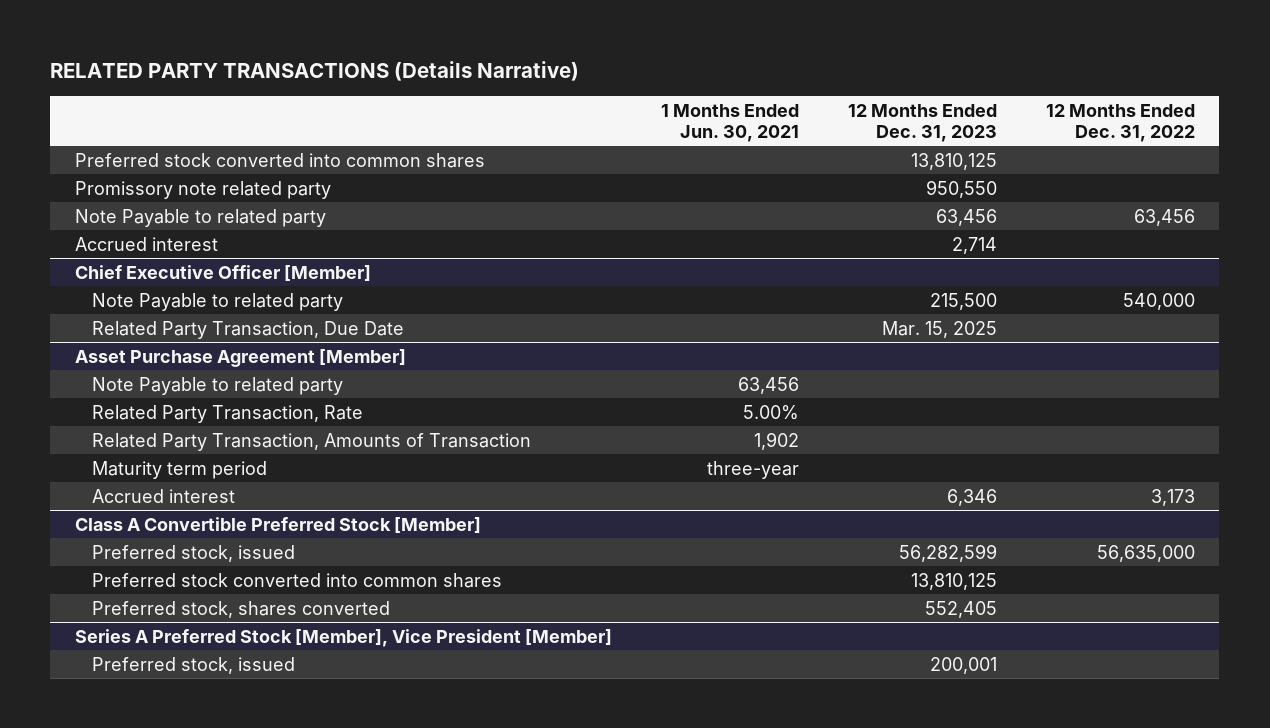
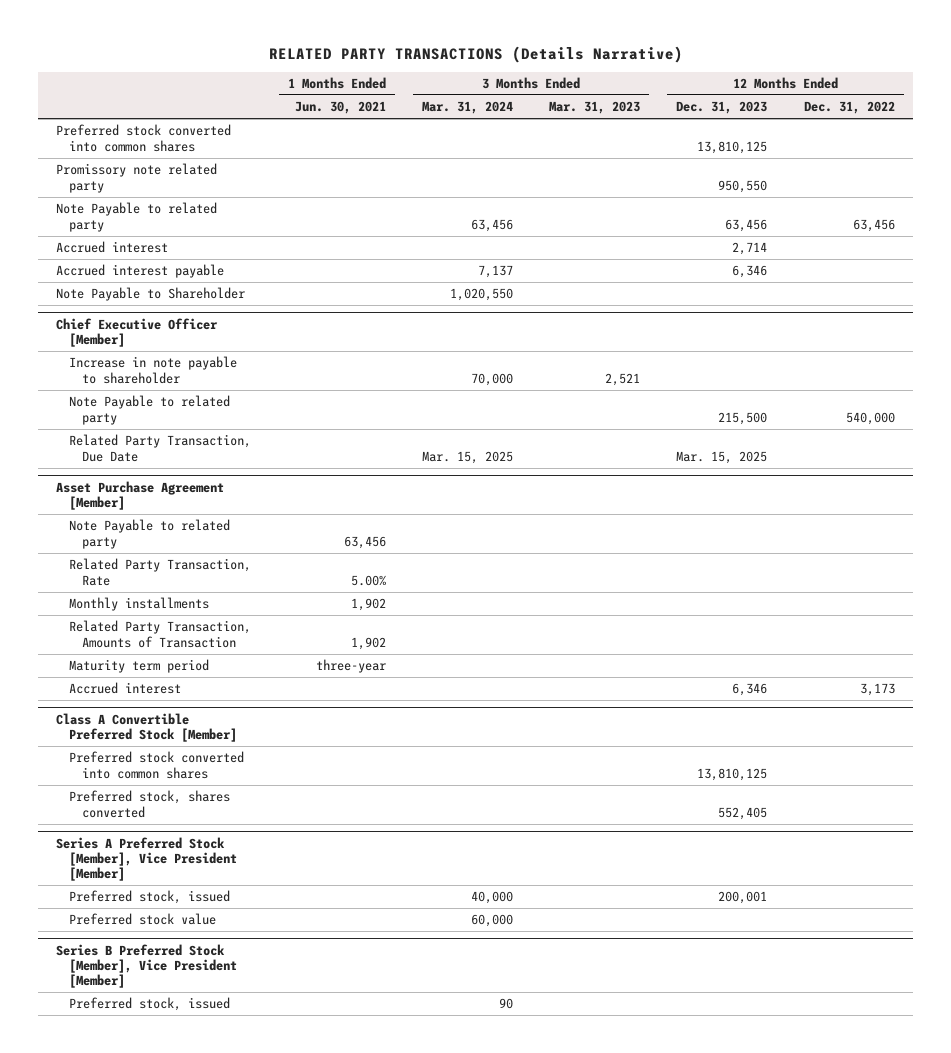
- | 1 Months Ended Jun. 30, 2021 | 12 Months Ended Dec. 31, 2023 | 12 Months Ended Dec. 31, 2022
+ | 1 Months Ended Jun. 30, 2021 | 3 Months Ended Mar. 31, 2024 | 3 Months Ended Mar. 31, 2023 | 12 Months Ended Dec. 31, 2023 | 12 Months Ended Dec. 31, 2022
+ Accrued interest payable | | 7,137 | | 6,346 |
+ Note Payable to Shareholder | | 1,020,550 | | |
@ Chief Executive Officer [Member]
+ Increase in note payable to shareholder | | 70,000 | 2,521 | |
@ Asset Purchase Agreement [Member]
+ Monthly installments | 1,902 | | | |
@ Class A Convertible Preferred Stock [Member]
- Preferred stock, issued | | 56,282,599 | 56,635,000
@ Series A Preferred Stock [Member], Vice President [Member]
+ Preferred stock value | | 60,000 | | |
+ Series B Preferred Stock [Member], Vice President [Member]
+ Preferred stock, issued | | 90 | | |

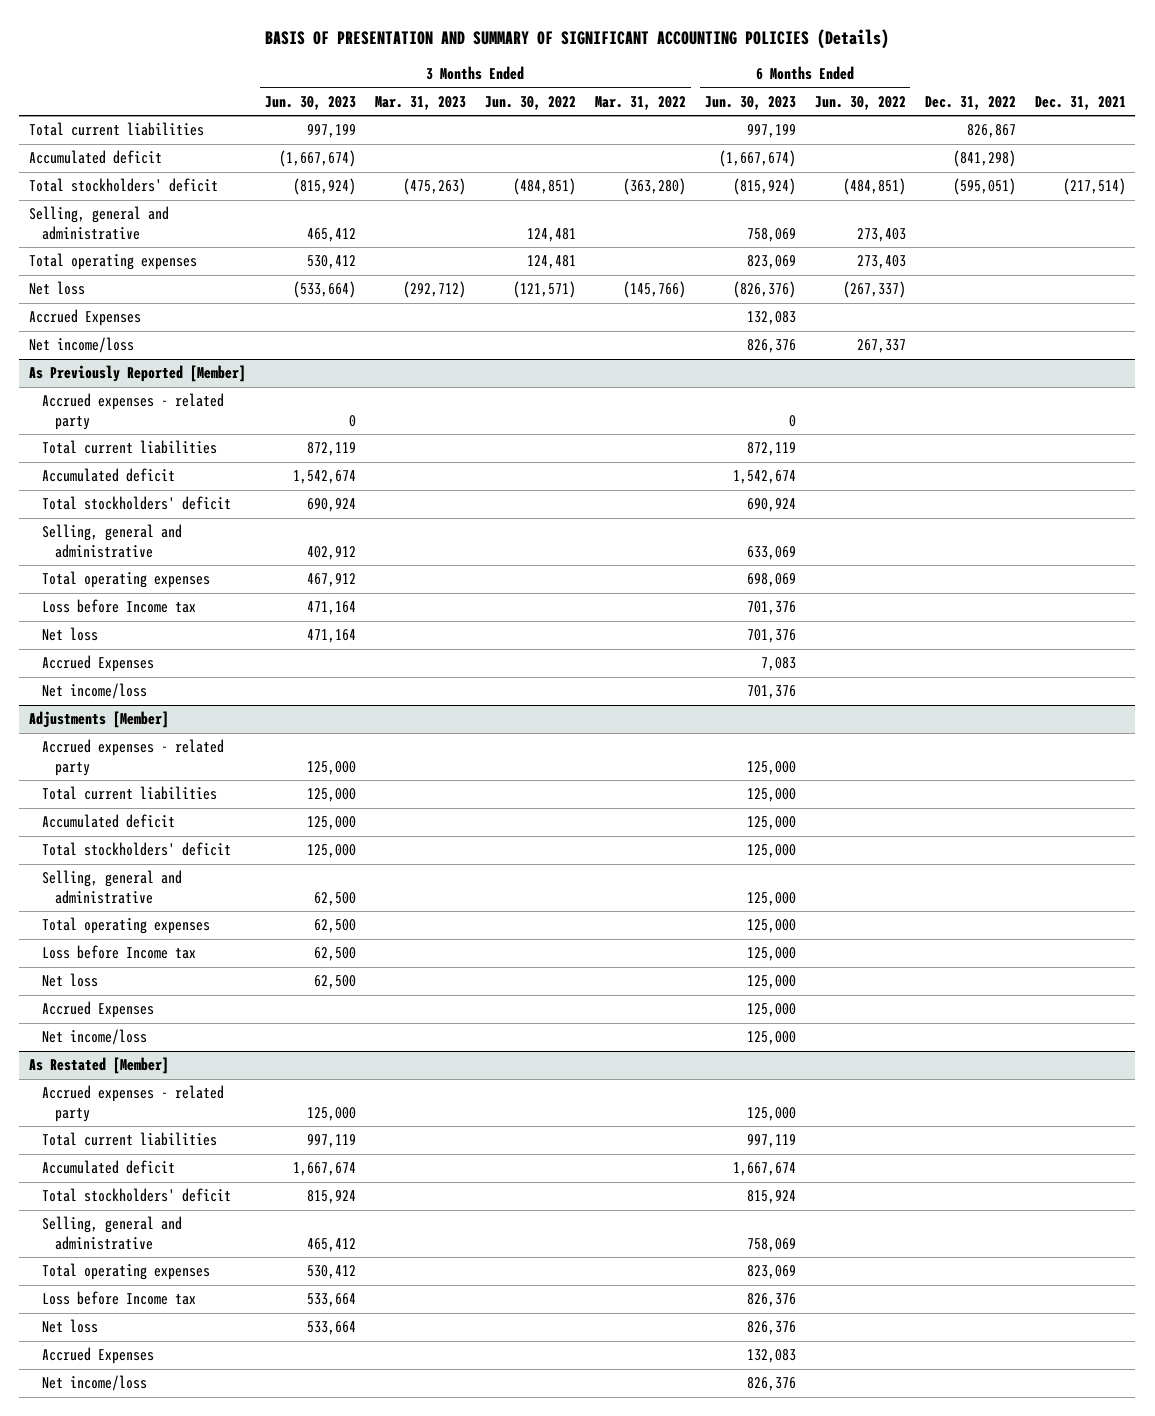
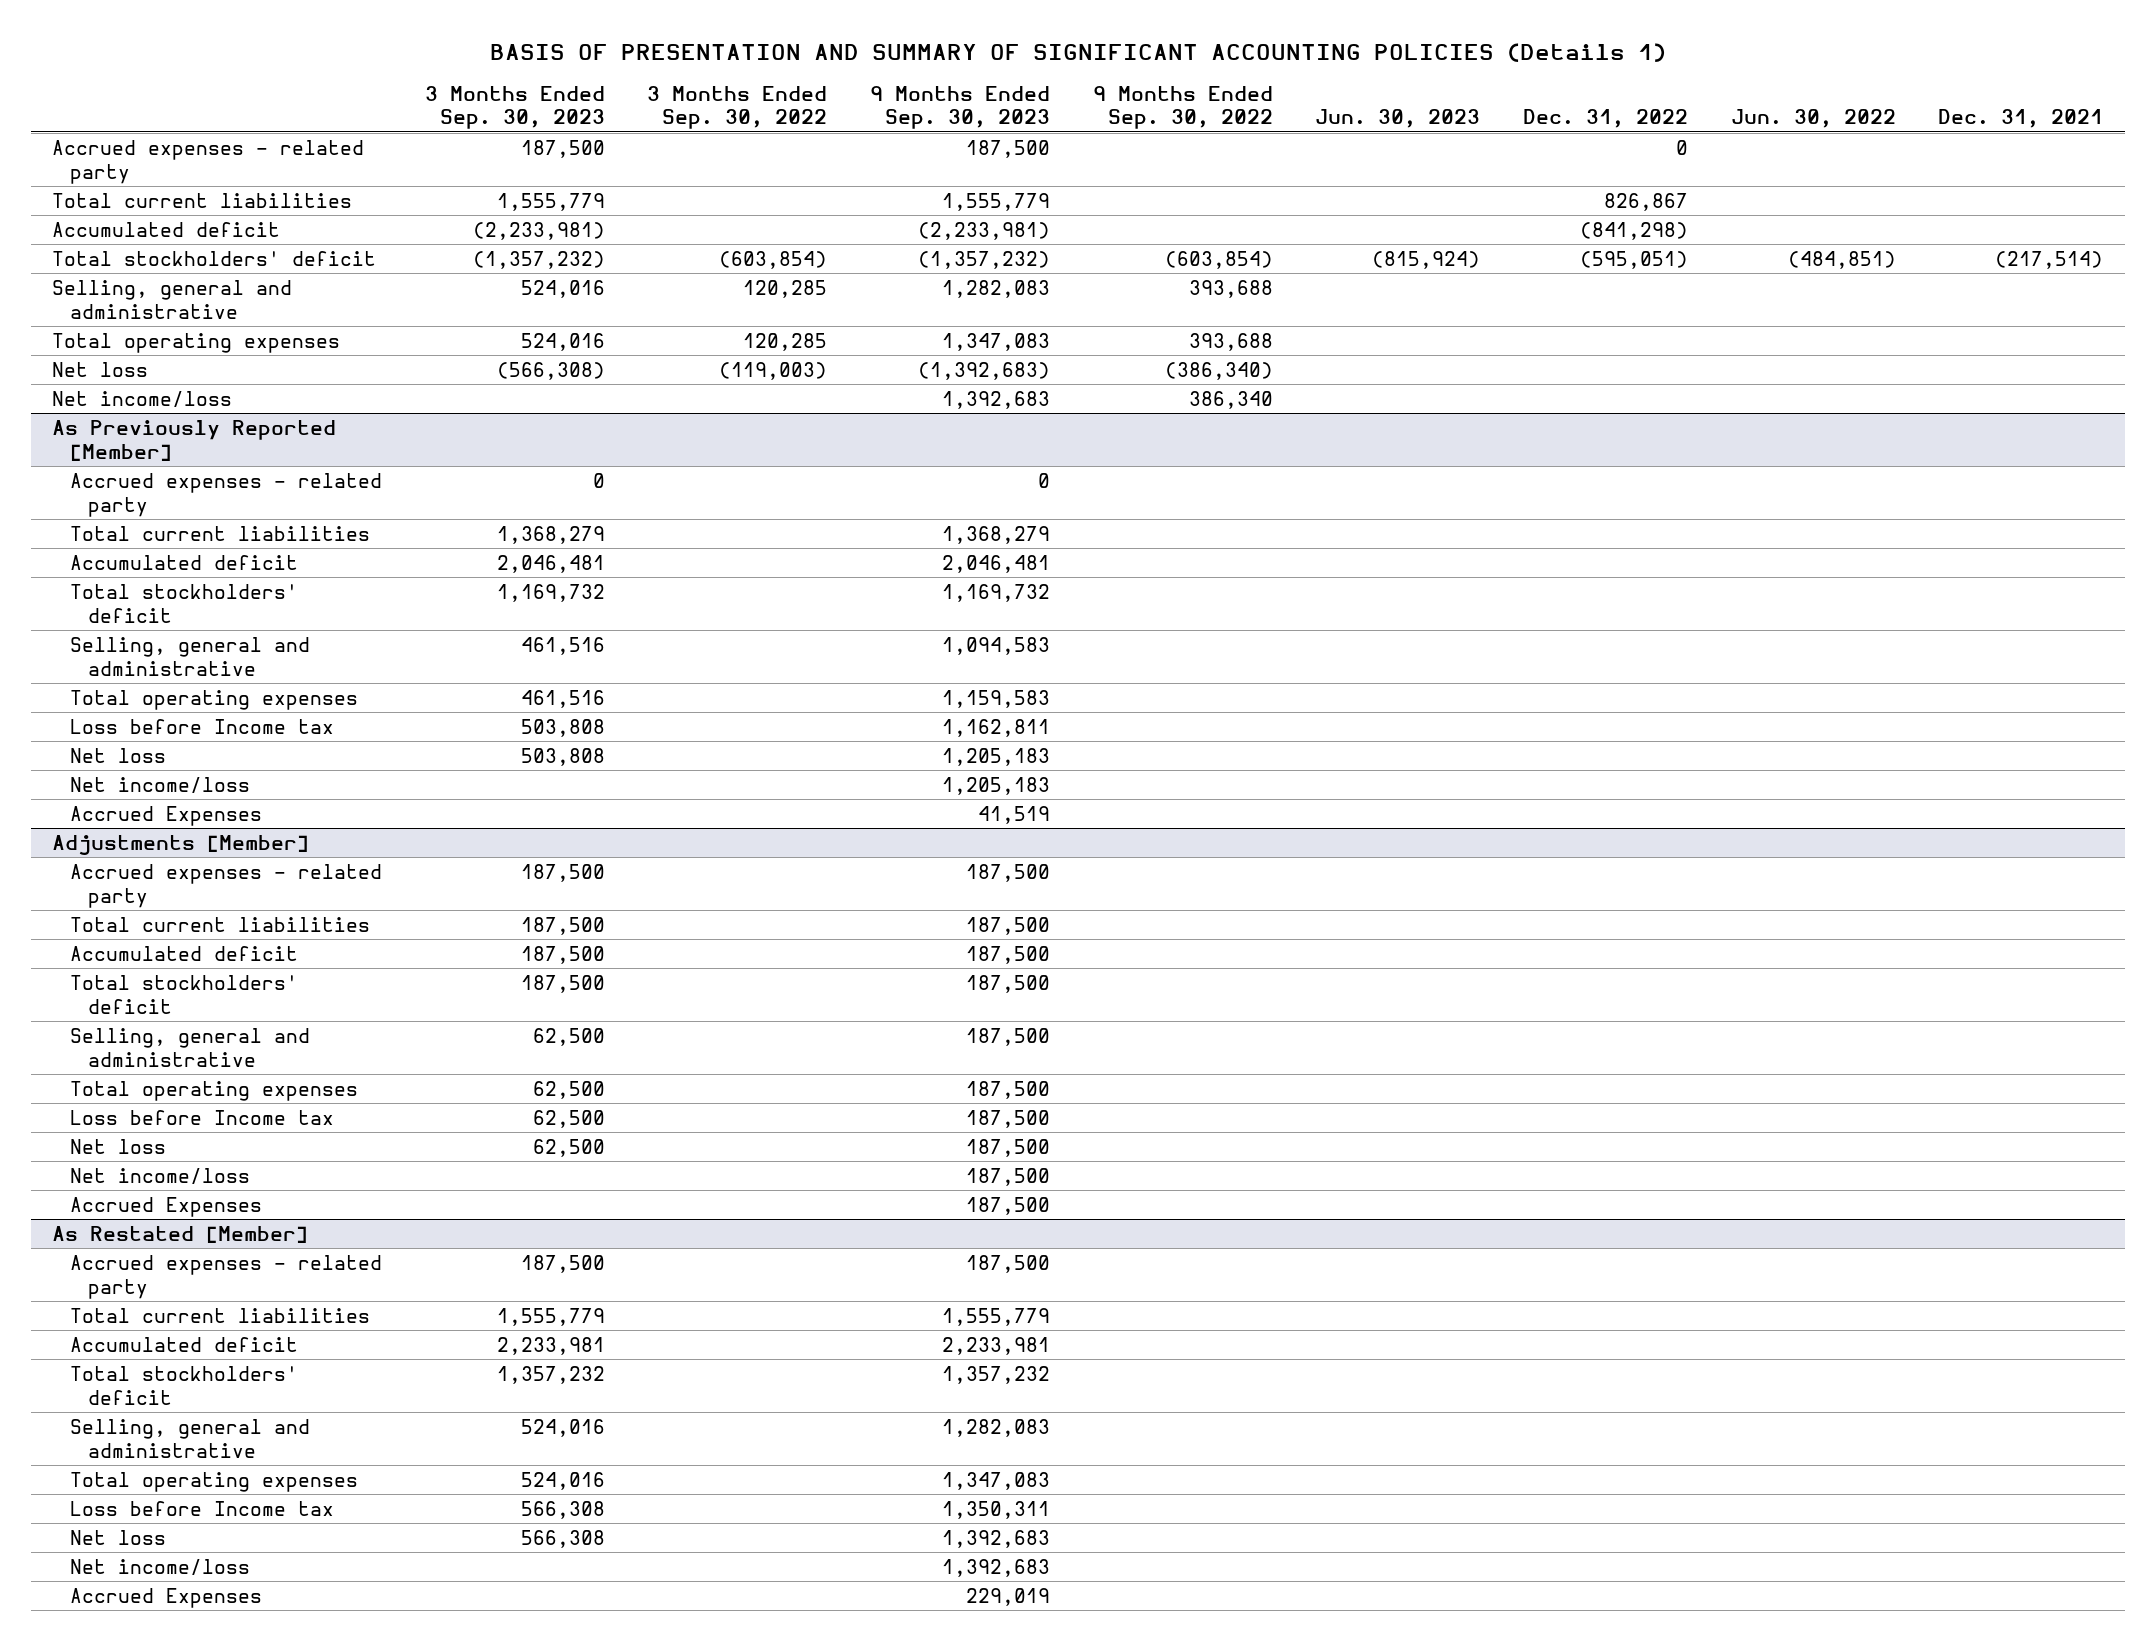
- BASIS OF PRESENTATION AND SUMMARY OF SIGNIFICANT ACCOUNTING POLICIES (Details)
+ BASIS OF PRESENTATION AND SUMMARY OF SIGNIFICANT ACCOUNTING POLICIES (Details 1)
- | 3 Months Ended Jun. 30, 2023 | 3 Months Ended Mar. 31, 2023 | 3 Months Ended Jun. 30, 2022 | 3 Months Ended Mar. 31, 2022 | 6 Months Ended Jun. 30, 2023 | 6 Months Ended Jun. 30, 2022 | Dec. 31, 2022 | Dec. 31, 2021
+ | 3 Months Ended Sep. 30, 2023 | 3 Months Ended Sep. 30, 2022 | 9 Months Ended Sep. 30, 2023 | 9 Months Ended Sep. 30, 2022 | Jun. 30, 2023 | Dec. 31, 2022 | Jun. 30, 2022 | Dec. 31, 2021
+ Accrued expenses - related party | 187,500 | | 187,500 | | | 0 | |
- Accrued Expenses | | | | | 132,083 | | |
@ As Previously Reported [Member]
moved down: Accrued Expenses | | | 41,519 | | | | |
@ Adjustments [Member]
moved down: Accrued Expenses | | | 187,500 | | | | |
@ As Restated [Member]
moved down: Accrued Expenses | | | 229,019 | | | | |

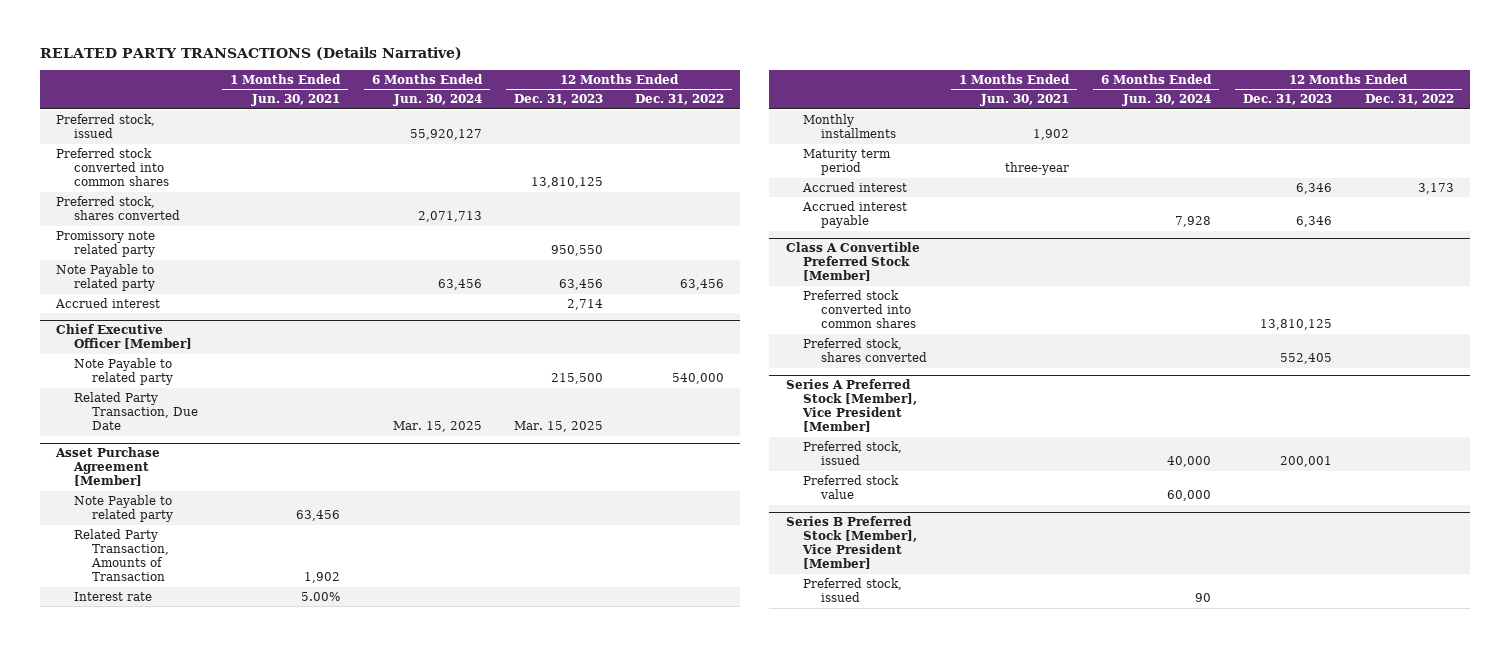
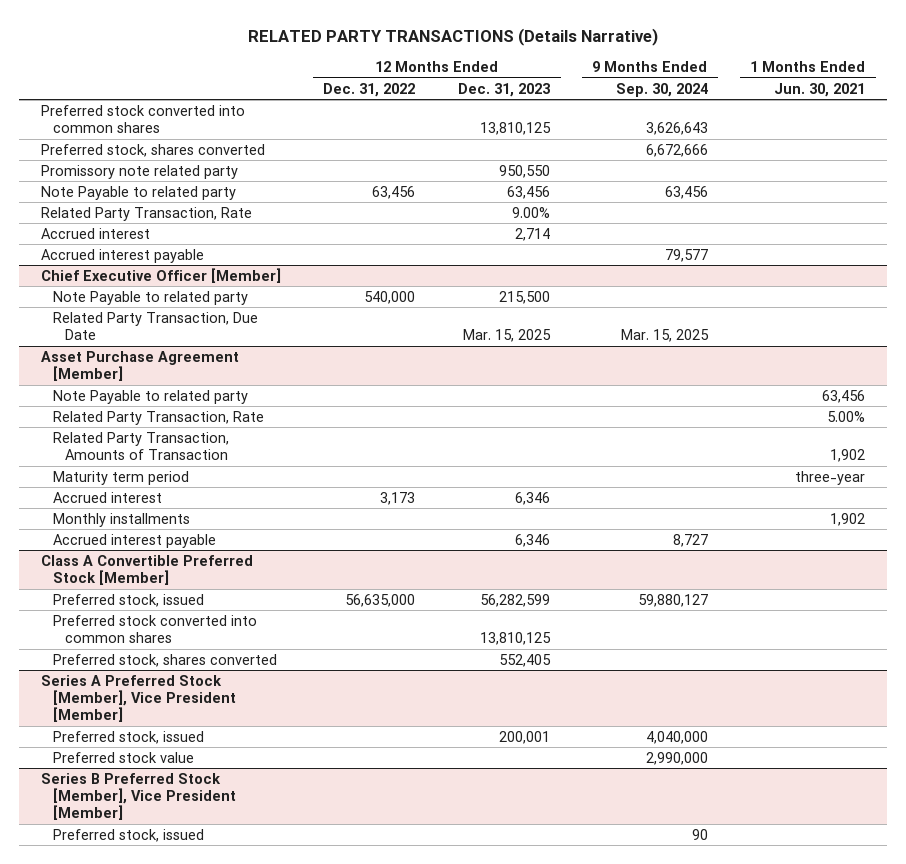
- | 1 Months Ended Jun. 30, 2021 | 6 Months Ended Jun. 30, 2024 | 12 Months Ended Dec. 31, 2023 | 12 Months Ended Dec. 31, 2022
+ | 12 Months Ended Dec. 31, 2022 | 12 Months Ended Dec. 31, 2023 | 9 Months Ended Sep. 30, 2024 | 1 Months Ended Jun. 30, 2021
- Preferred stock, issued | | 55,920,127 | |
+ Related Party Transaction, Rate | | 9.00% | |
+ Accrued interest payable | | | 79,577 |
@ Asset Purchase Agreement [Member]
+ Related Party Transaction, Rate | | | | 5.00%
- Interest rate | 5.00% | | |
moved down: Monthly installments | | | | 1,902
@ Class A Convertible Preferred Stock [Member]
+ Preferred stock, issued | 56,635,000 | 56,282,599 | 59,880,127 |

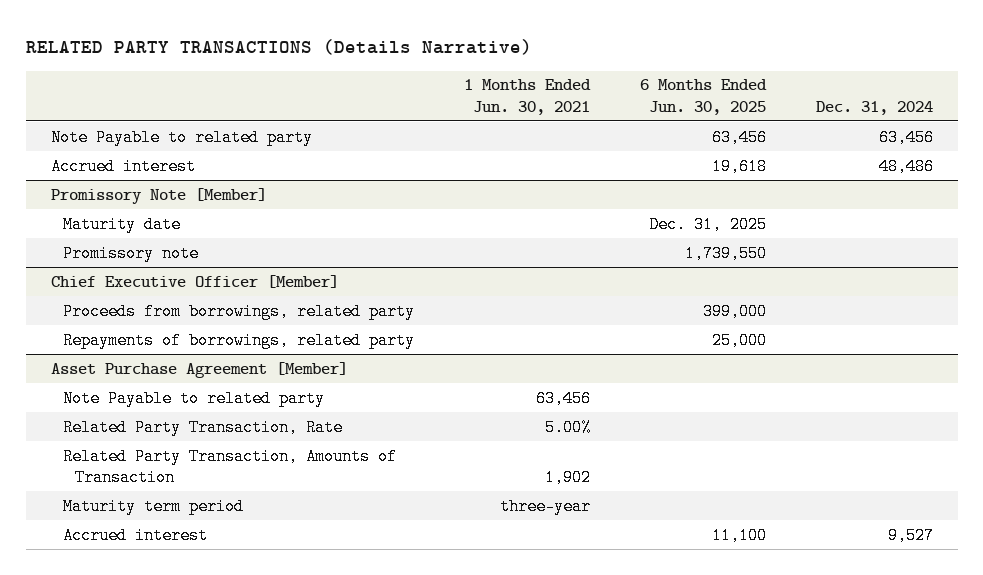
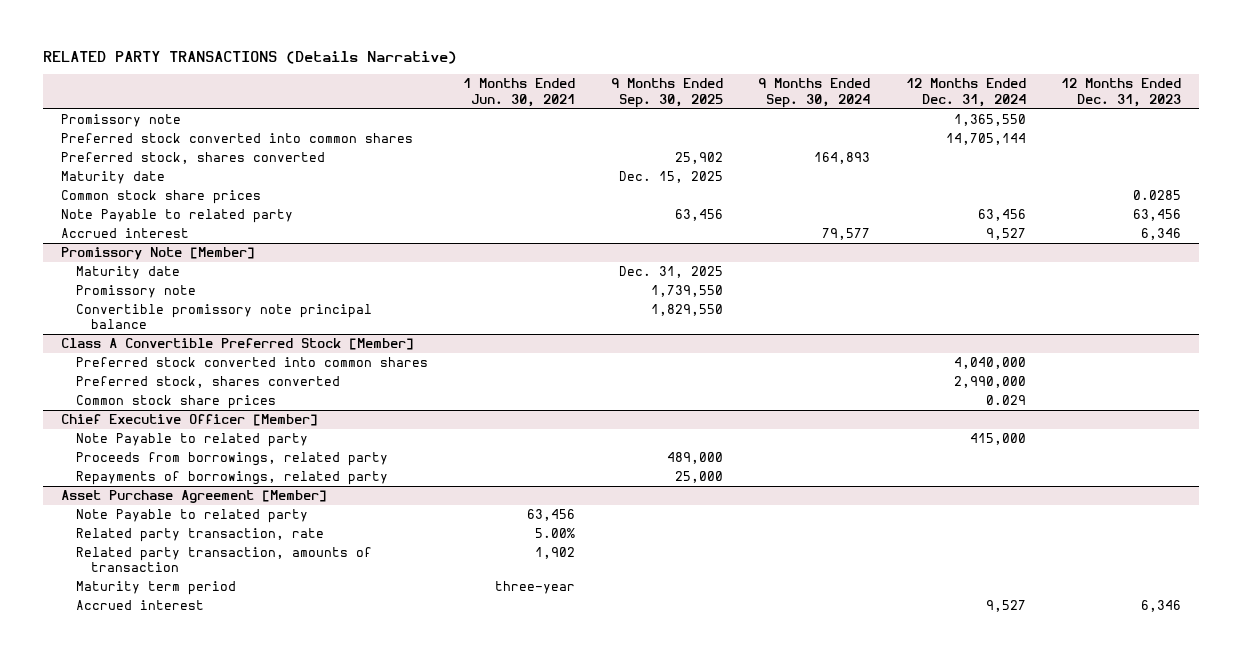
- | 1 Months Ended Jun. 30, 2021 | 6 Months Ended Jun. 30, 2025 | Dec. 31, 2024
+ | 1 Months Ended Jun. 30, 2021 | 9 Months Ended Sep. 30, 2025 | 9 Months Ended Sep. 30, 2024 | 12 Months Ended Dec. 31, 2024 | 12 Months Ended Dec. 31, 2023
+ Promissory note | | | | 1,365,550 |
+ Preferred stock converted into common shares | | | | 14,705,144 |
+ Preferred stock, shares converted | | 25,902 | 164,893 | |
+ Maturity date | | Dec. 15, 2025 | | |
+ Common stock share prices | | | | | 0.0285
@ Promissory Note [Member]
+ Convertible promissory note principal balance | | 1,829,550 | | |
+ Class A Convertible Preferred Stock [Member]
+ Preferred stock converted into common shares | | | | 4,040,000 |
+ Preferred stock, shares converted | | | | 2,990,000 |
+ Common stock share prices | | | | 0.029 |
@ Chief Executive Officer [Member]
+ Note Payable to related party | | | | 415,000 |
@ Asset Purchase Agreement [Member]
- Related Party Transaction, Rate | 5.00% | |
- Related Party Transaction, Amounts of Transaction | 1,902 | |
+ Related party transaction, rate | 5.00% | | | |
+ Related party transaction, amounts of transaction | 1,902 | | | |

